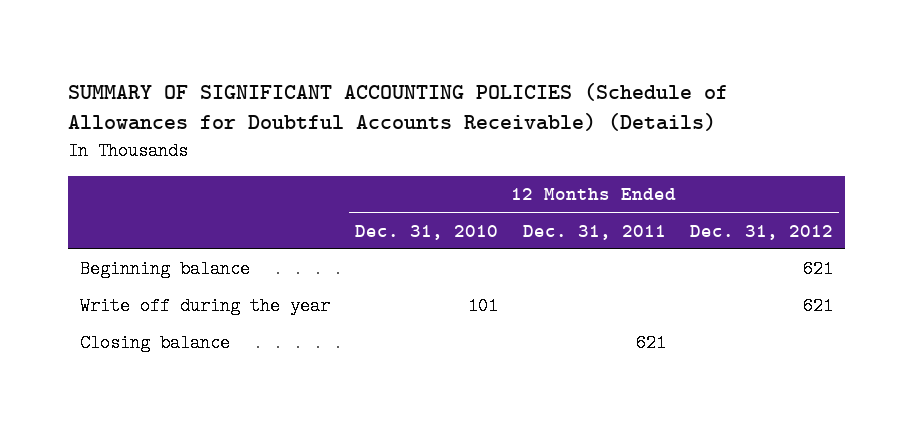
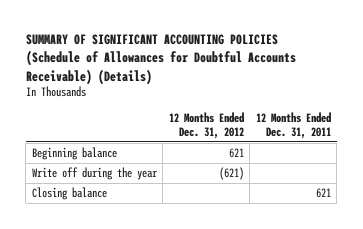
- | 12 Months Ended Dec. 31, 2010 | 12 Months Ended Dec. 31, 2011 | 12 Months Ended Dec. 31, 2012
+ | 12 Months Ended Dec. 31, 2012 | 12 Months Ended Dec. 31, 2011
- Write off during the year | 101 | | 621
+ Write off during the year | (621) |

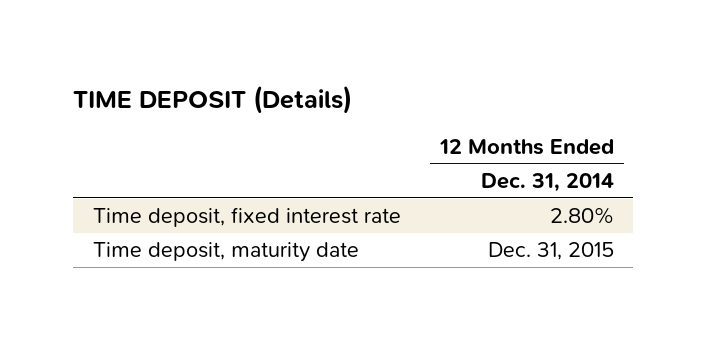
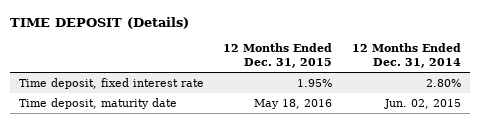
- | 12 Months Ended Dec. 31, 2014
+ | 12 Months Ended Dec. 31, 2015 | 12 Months Ended Dec. 31, 2014
- Time deposit, maturity date | Dec. 31, 2015
+ Time deposit, maturity date | May 18, 2016 | Jun. 02, 2015

